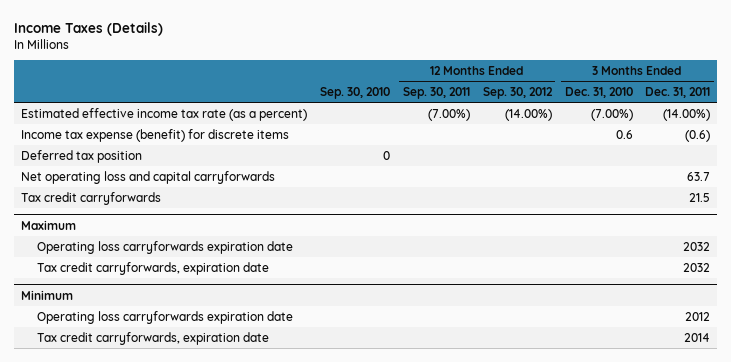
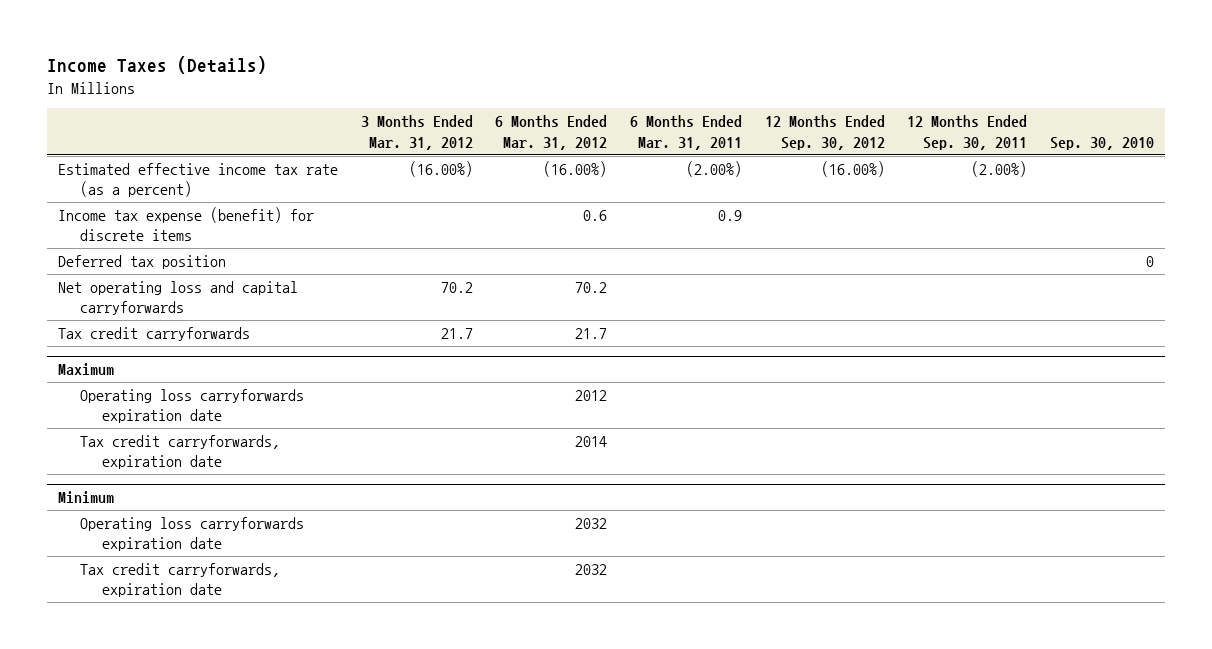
- | Sep. 30, 2010 | 12 Months Ended Sep. 30, 2011 | 12 Months Ended Sep. 30, 2012 | 3 Months Ended Dec. 31, 2010 | 3 Months Ended Dec. 31, 2011
+ | 3 Months Ended Mar. 31, 2012 | 6 Months Ended Mar. 31, 2012 | 6 Months Ended Mar. 31, 2011 | 12 Months Ended Sep. 30, 2012 | 12 Months Ended Sep. 30, 2011 | Sep. 30, 2010
- Estimated effective income tax rate (as a percent) | | (7.00%) | (14.00%) | (7.00%) | (14.00%)
+ Estimated effective income tax rate (as a percent) | (16.00%) | (16.00%) | (2.00%) | (16.00%) | (2.00%) |

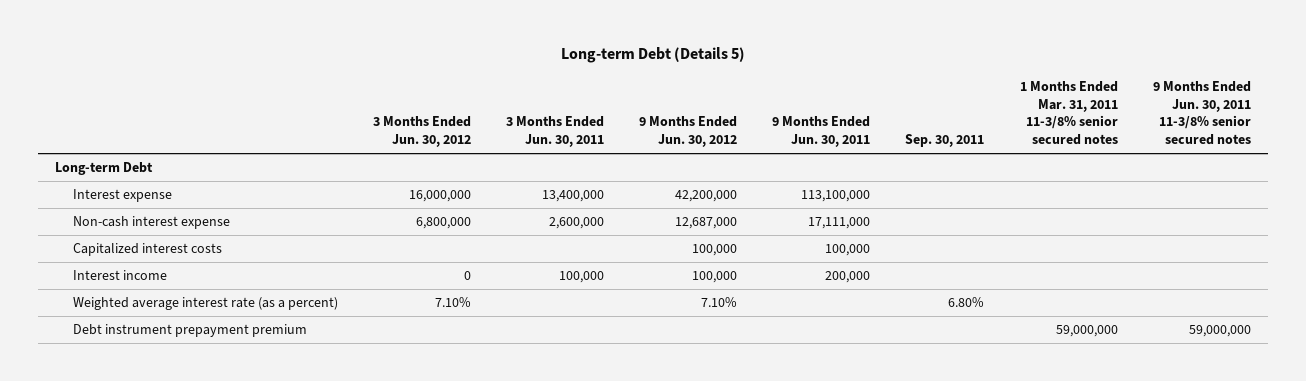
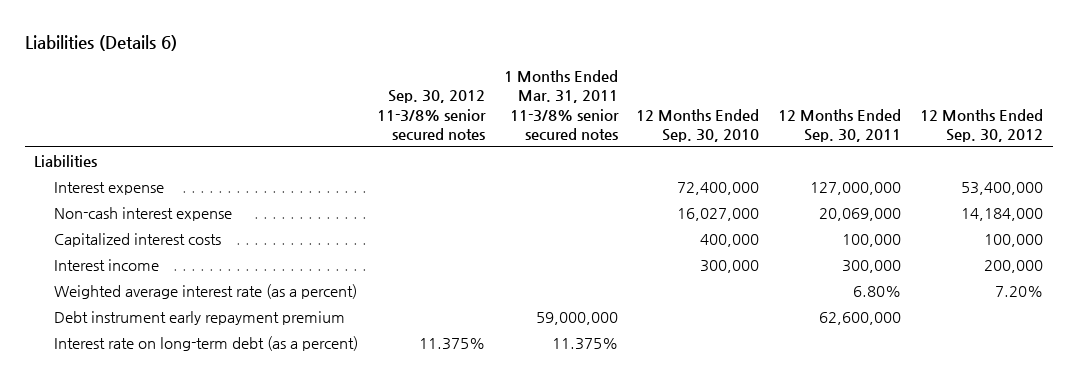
- Long-term Debt (Details 5)
+ Liabilities (Details 6)
- | 3 Months Ended Jun. 30, 2012 | 3 Months Ended Jun. 30, 2011 | 9 Months Ended Jun. 30, 2012 | 9 Months Ended Jun. 30, 2011 | Sep. 30, 2011 | 1 Months Ended Mar. 31, 2011 11-3/8% senior secured notes | 9 Months Ended Jun. 30, 2011 11-3/8% senior secured notes
+ | Sep. 30, 2012 11-3/8% senior secured notes | 1 Months Ended Mar. 31, 2011 11-3/8% senior secured notes | 12 Months Ended Sep. 30, 2010 | 12 Months Ended Sep. 30, 2011 | 12 Months Ended Sep. 30, 2012
- Long-term Debt
+ Liabilities
- Debt instrument prepayment premium | | | | | | 59,000,000 | 59,000,000
+ Debt instrument early repayment premium | | 59,000,000 | | 62,600,000 |
+ Interest rate on long-term debt (as a percent) | 11.375% | 11.375% | | |

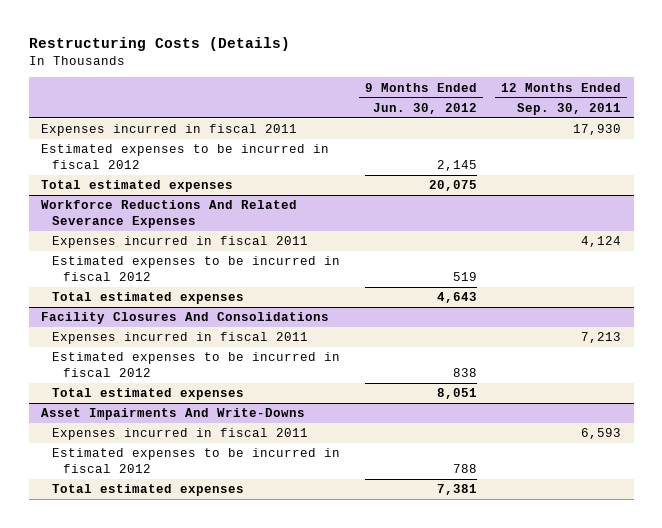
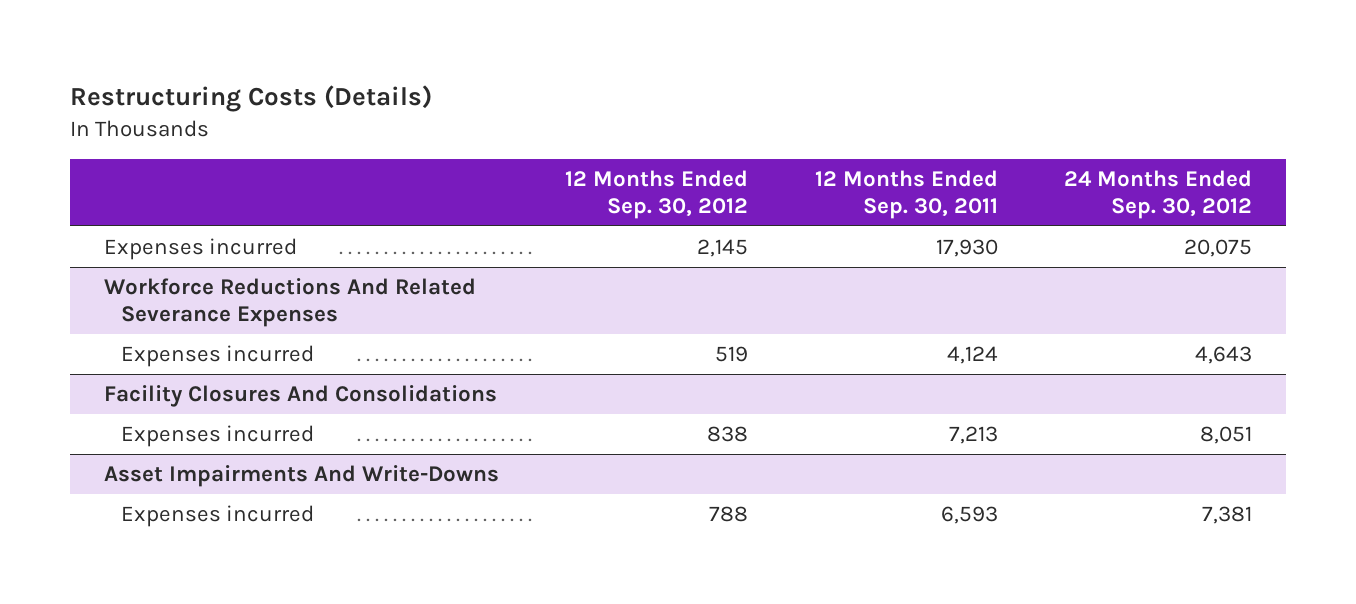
- | 9 Months Ended Jun. 30, 2012 | 12 Months Ended Sep. 30, 2011
+ | 12 Months Ended Sep. 30, 2012 | 12 Months Ended Sep. 30, 2011 | 24 Months Ended Sep. 30, 2012
- Expenses incurred in fiscal 2011 | | 17,930
- Estimated expenses to be incurred in fiscal 2012 | 2,145 |
- Total estimated expenses | 20,075 |
+ Expenses incurred | 2,145 | 17,930 | 20,075
@ Workforce Reductions And Related Severance Expenses
- Expenses incurred in fiscal 2011 | | 4,124
- Estimated expenses to be incurred in fiscal 2012 | 519 |
- Total estimated expenses | 4,643 |
+ Expenses incurred | 519 | 4,124 | 4,643
@ Facility Closures And Consolidations
- Expenses incurred in fiscal 2011 | | 7,213
- Estimated expenses to be incurred in fiscal 2012 | 838 |
- Total estimated expenses | 8,051 |
+ Expenses incurred | 838 | 7,213 | 8,051
@ Asset Impairments And Write-Downs
- Expenses incurred in fiscal 2011 | | 6,593
- Estimated expenses to be incurred in fiscal 2012 | 788 |
- Total estimated expenses | 7,381 |
+ Expenses incurred | 788 | 6,593 | 7,381

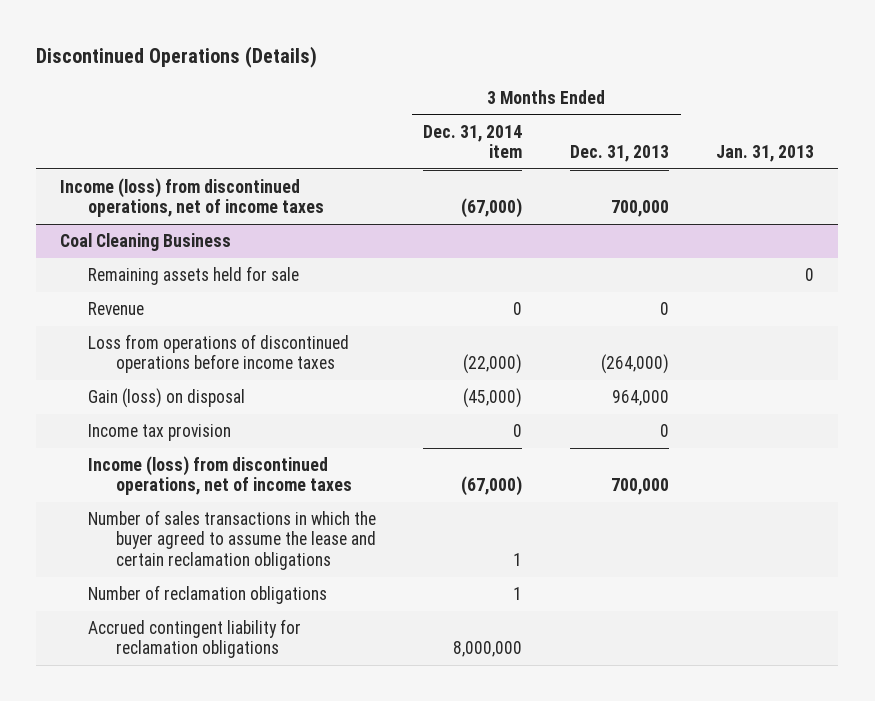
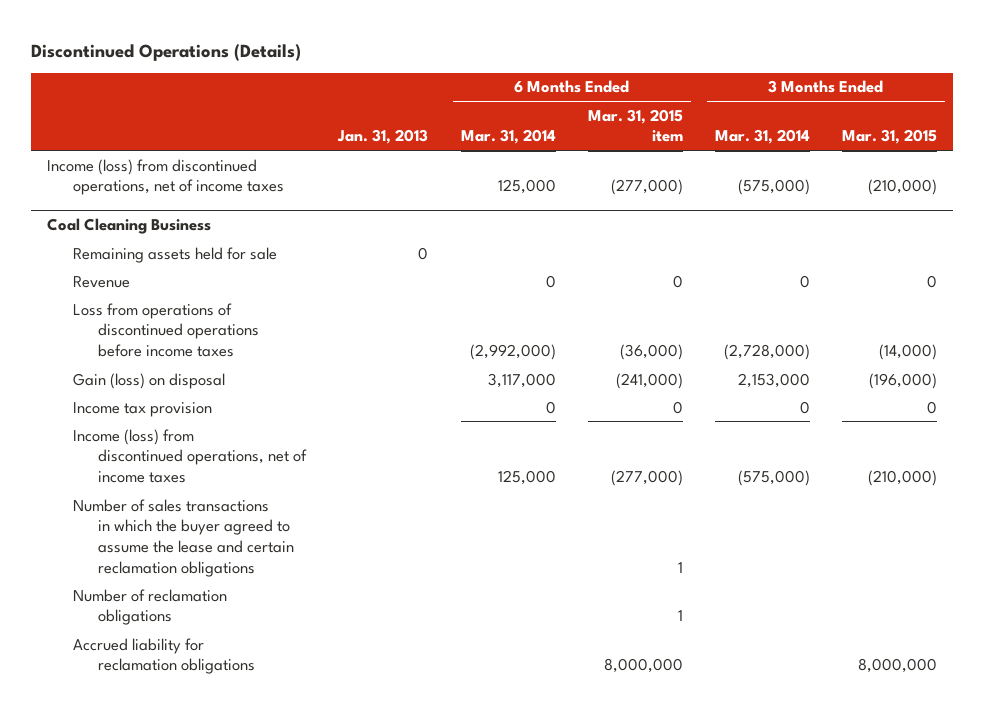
- | 3 Months Ended Dec. 31, 2014 item | 3 Months Ended Dec. 31, 2013 | Jan. 31, 2013
+ | Jan. 31, 2013 | 6 Months Ended Mar. 31, 2014 | 6 Months Ended Mar. 31, 2015 item | 3 Months Ended Mar. 31, 2014 | 3 Months Ended Mar. 31, 2015
@ Coal Cleaning Business
- Accrued contingent liability for reclamation obligations | 8,000,000 | |
+ Accrued liability for reclamation obligations | | | 8,000,000 | | 8,000,000

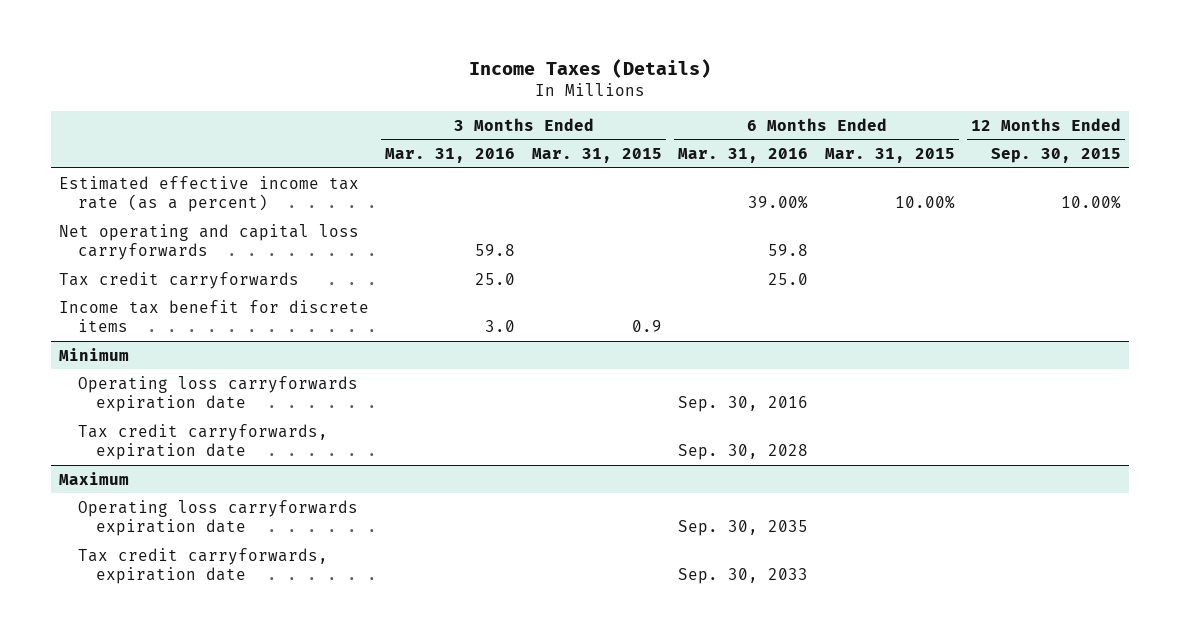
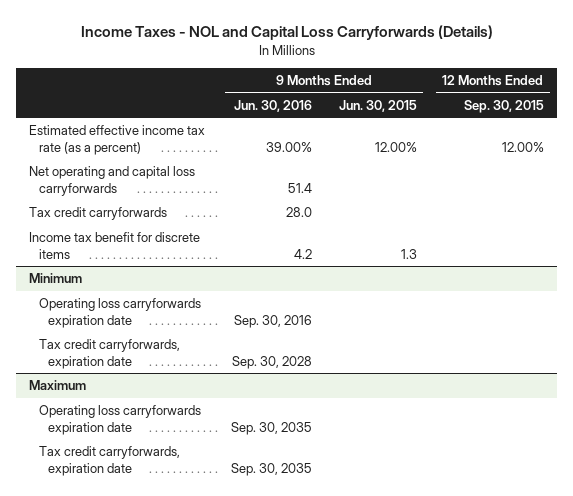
- Income Taxes (Details)
+ Income Taxes - NOL and Capital Loss Carryforwards (Details)
- | 3 Months Ended Mar. 31, 2016 | 3 Months Ended Mar. 31, 2015 | 6 Months Ended Mar. 31, 2016 | 6 Months Ended Mar. 31, 2015 | 12 Months Ended Sep. 30, 2015
+ | 9 Months Ended Jun. 30, 2016 | 9 Months Ended Jun. 30, 2015 | 12 Months Ended Sep. 30, 2015
- Estimated effective income tax rate (as a percent) | | | 39.00% | 10.00% | 10.00%
+ Estimated effective income tax rate (as a percent) | 39.00% | 12.00% | 12.00%

